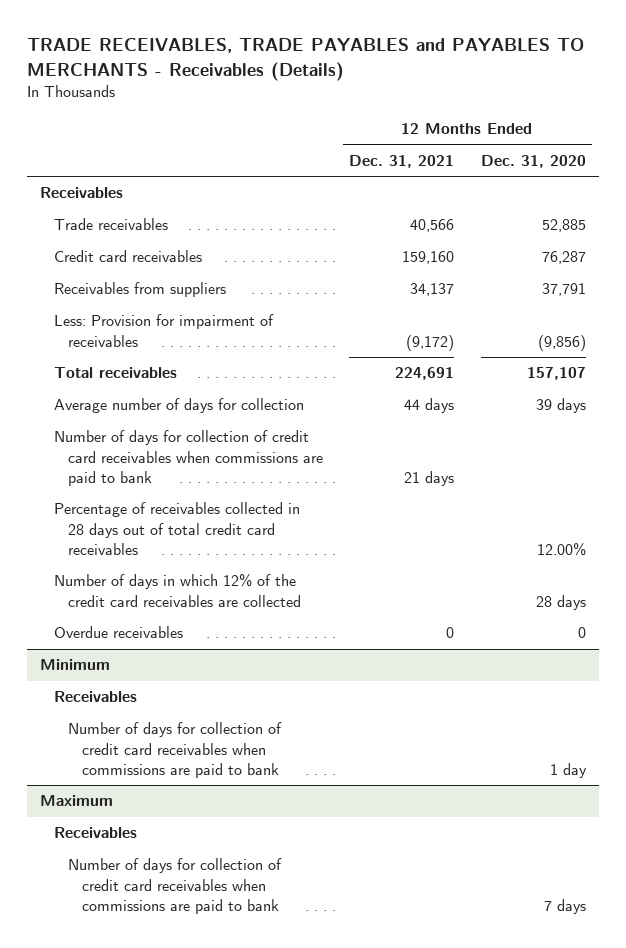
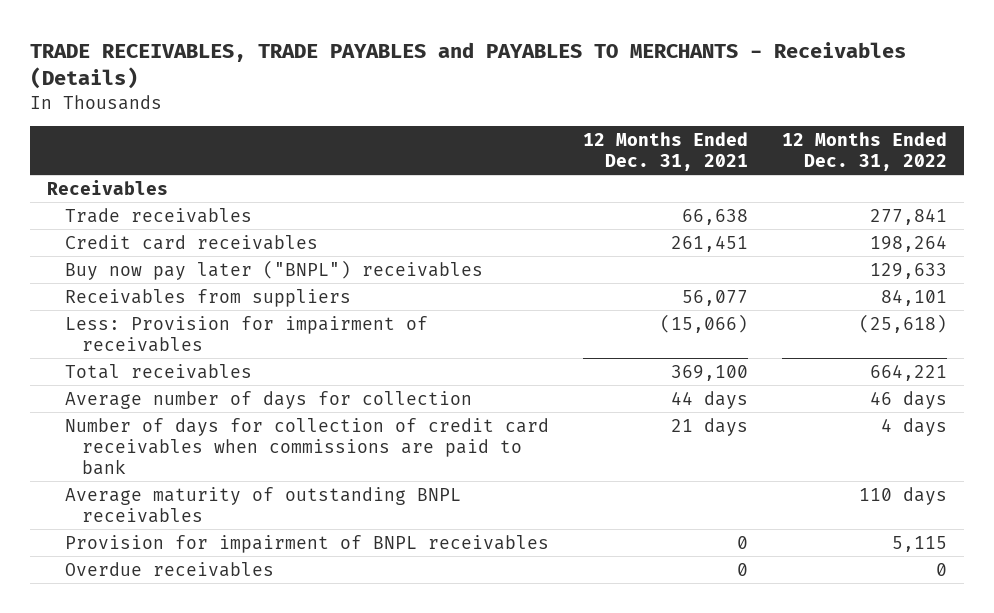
- | 12 Months Ended Dec. 31, 2021 | 12 Months Ended Dec. 31, 2020
+ | 12 Months Ended Dec. 31, 2021 | 12 Months Ended Dec. 31, 2022
- Trade receivables | 40,566 | 52,885
- Credit card receivables | 159,160 | 76,287
- Receivables from suppliers | 34,137 | 37,791
- Less: Provision for impairment of receivables | (9,172) | (9,856)
- Total receivables | 224,691 | 157,107
+ Trade receivables | 66,638 | 277,841
+ Credit card receivables | 261,451 | 198,264
+ Buy now pay later ("BNPL") receivables | | 129,633
+ Receivables from suppliers | 56,077 | 84,101
+ Less: Provision for impairment of receivables | (15,066) | (25,618)
+ Total receivables | 369,100 | 664,221
- Percentage of receivables collected in 28 days out of total credit card receivables | | 12.00%
- Number of days in which 12% of the credit card receivables are collected | | 28 days
+ Average maturity of outstanding BNPL receivables | | 110 days
+ Provision for impairment of BNPL receivables | 0 | 5,115
- Minimum
- Receivables
- Number of days for collection of credit card receivables when commissions are paid to bank | | 1 day
- Maximum
- Receivables
- Number of days for collection of credit card receivables when commissions are paid to bank | | 7 days

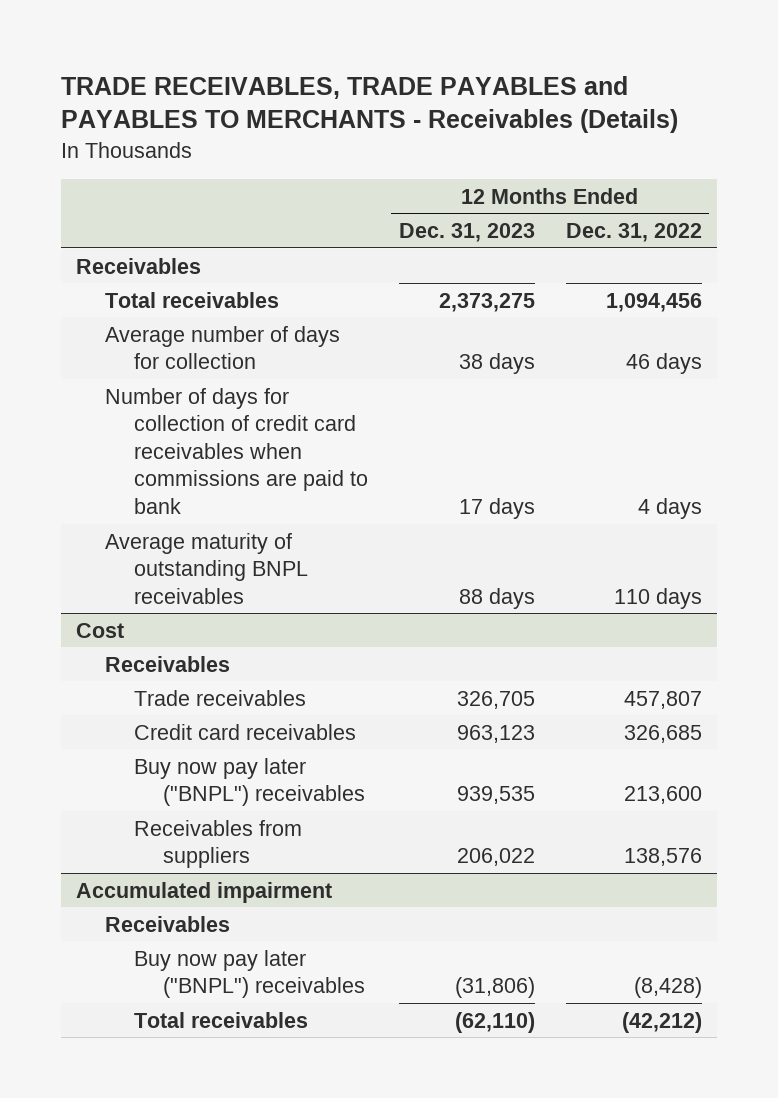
- | 12 Months Ended Dec. 31, 2021 | 12 Months Ended Dec. 31, 2022
+ | 12 Months Ended Dec. 31, 2023 | 12 Months Ended Dec. 31, 2022
- Trade receivables | 66,638 | 277,841
- Credit card receivables | 261,451 | 198,264
- Buy now pay later ("BNPL") receivables | | 129,633
- Receivables from suppliers | 56,077 | 84,101
- Less: Provision for impairment of receivables | (15,066) | (25,618)
- Total receivables | 369,100 | 664,221
+ Total receivables | 2,373,275 | 1,094,456
- Provision for impairment of BNPL receivables | 0 | 5,115
- Overdue receivables | 0 | 0
+ Cost
+ Receivables
+ Trade receivables | 326,705 | 457,807
+ Credit card receivables | 963,123 | 326,685
+ Buy now pay later ("BNPL") receivables | 939,535 | 213,600
+ Receivables from suppliers | 206,022 | 138,576
+ Accumulated impairment
+ Receivables
+ Buy now pay later ("BNPL") receivables | (31,806) | (8,428)
+ Total receivables | (62,110) | (42,212)

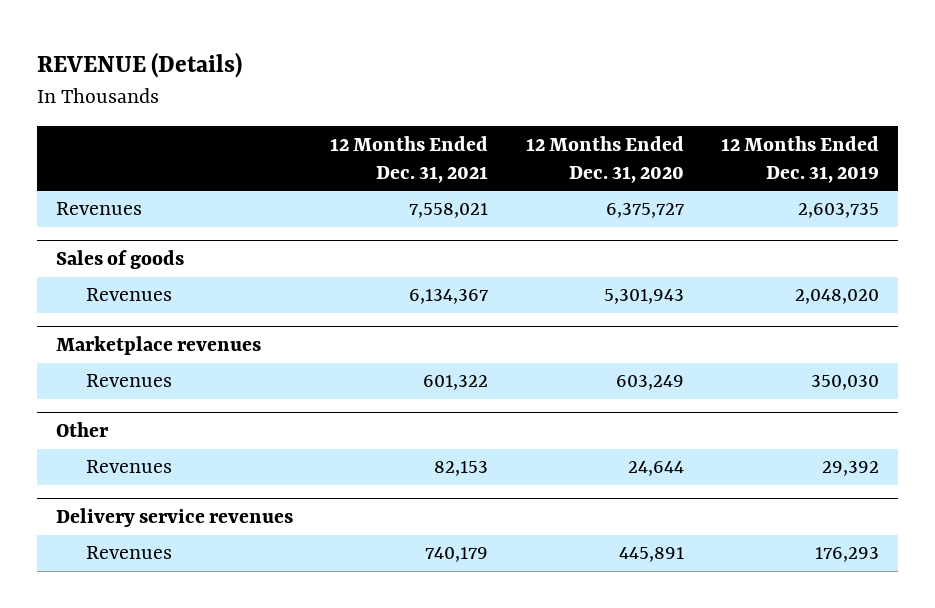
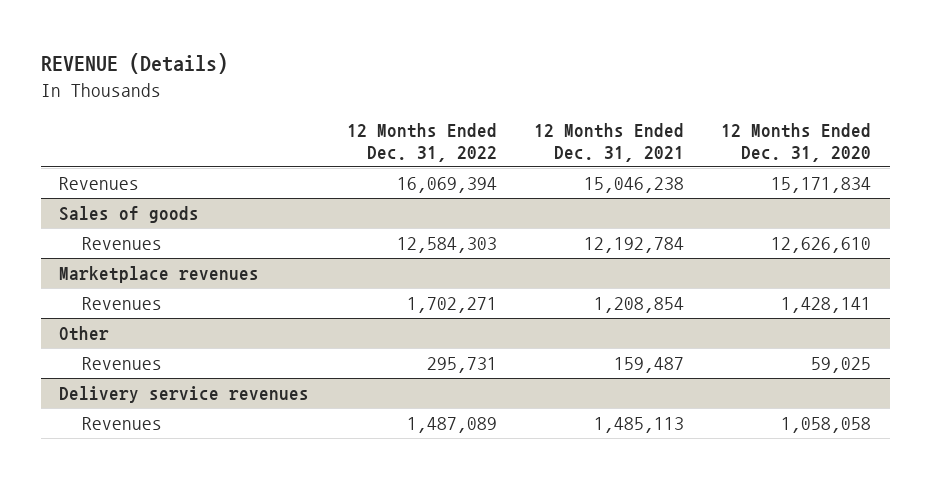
- | 12 Months Ended Dec. 31, 2021 | 12 Months Ended Dec. 31, 2020 | 12 Months Ended Dec. 31, 2019
+ | 12 Months Ended Dec. 31, 2022 | 12 Months Ended Dec. 31, 2021 | 12 Months Ended Dec. 31, 2020
- Revenues | 7,558,021 | 6,375,727 | 2,603,735
+ Revenues | 16,069,394 | 15,046,238 | 15,171,834
@ Sales of goods
- Revenues | 6,134,367 | 5,301,943 | 2,048,020
+ Revenues | 12,584,303 | 12,192,784 | 12,626,610
@ Marketplace revenues
- Revenues | 601,322 | 603,249 | 350,030
+ Revenues | 1,702,271 | 1,208,854 | 1,428,141
@ Other
- Revenues | 82,153 | 24,644 | 29,392
+ Revenues | 295,731 | 159,487 | 59,025
@ Delivery service revenues
- Revenues | 740,179 | 445,891 | 176,293
+ Revenues | 1,487,089 | 1,485,113 | 1,058,058

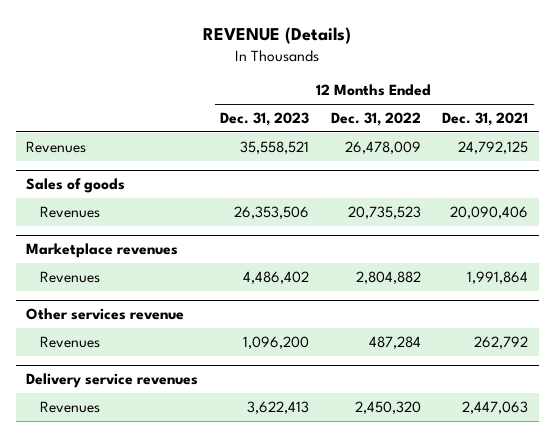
- | 12 Months Ended Dec. 31, 2022 | 12 Months Ended Dec. 31, 2021 | 12 Months Ended Dec. 31, 2020
+ | 12 Months Ended Dec. 31, 2023 | 12 Months Ended Dec. 31, 2022 | 12 Months Ended Dec. 31, 2021
- Revenues | 16,069,394 | 15,046,238 | 15,171,834
+ Revenues | 35,558,521 | 26,478,009 | 24,792,125
@ Sales of goods
- Revenues | 12,584,303 | 12,192,784 | 12,626,610
+ Revenues | 26,353,506 | 20,735,523 | 20,090,406
@ Marketplace revenues
- Revenues | 1,702,271 | 1,208,854 | 1,428,141
- Other
- Revenues | 295,731 | 159,487 | 59,025
@ Marketplace revenues
+ Revenues | 4,486,402 | 2,804,882 | 1,991,864
+ Other services revenue
+ Revenues | 1,096,200 | 487,284 | 262,792
@ Delivery service revenues
- Revenues | 1,487,089 | 1,485,113 | 1,058,058
+ Revenues | 3,622,413 | 2,450,320 | 2,447,063

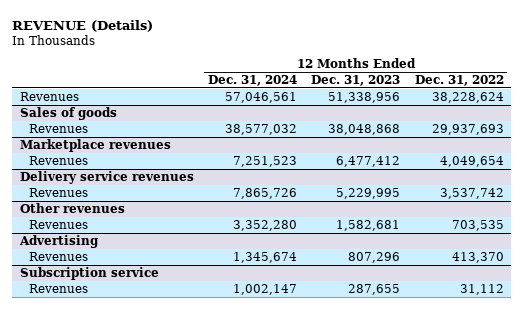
- | 12 Months Ended Dec. 31, 2023 | 12 Months Ended Dec. 31, 2022 | 12 Months Ended Dec. 31, 2021
+ | 12 Months Ended Dec. 31, 2024 | 12 Months Ended Dec. 31, 2023 | 12 Months Ended Dec. 31, 2022
- Revenues | 35,558,521 | 26,478,009 | 24,792,125
+ Revenues | 57,046,561 | 51,338,956 | 38,228,624
@ Sales of goods
- Revenues | 26,353,506 | 20,735,523 | 20,090,406
+ Revenues | 38,577,032 | 38,048,868 | 29,937,693
@ Marketplace revenues
- Revenues | 4,486,402 | 2,804,882 | 1,991,864
- Other services revenue
- Revenues | 1,096,200 | 487,284 | 262,792
@ Marketplace revenues
+ Revenues | 7,251,523 | 6,477,412 | 4,049,654
@ Delivery service revenues
- Revenues | 3,622,413 | 2,450,320 | 2,447,063
+ Revenues | 7,865,726 | 5,229,995 | 3,537,742
+ Other revenues
+ Revenues | 3,352,280 | 1,582,681 | 703,535
+ Advertising
+ Revenues | 1,345,674 | 807,296 | 413,370
+ Subscription service
+ Revenues | 1,002,147 | 287,655 | 31,112

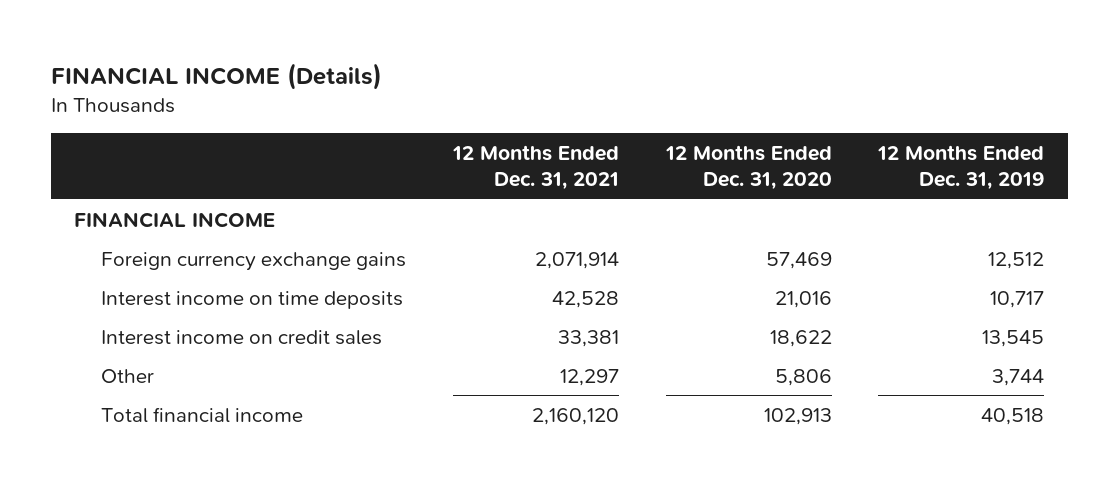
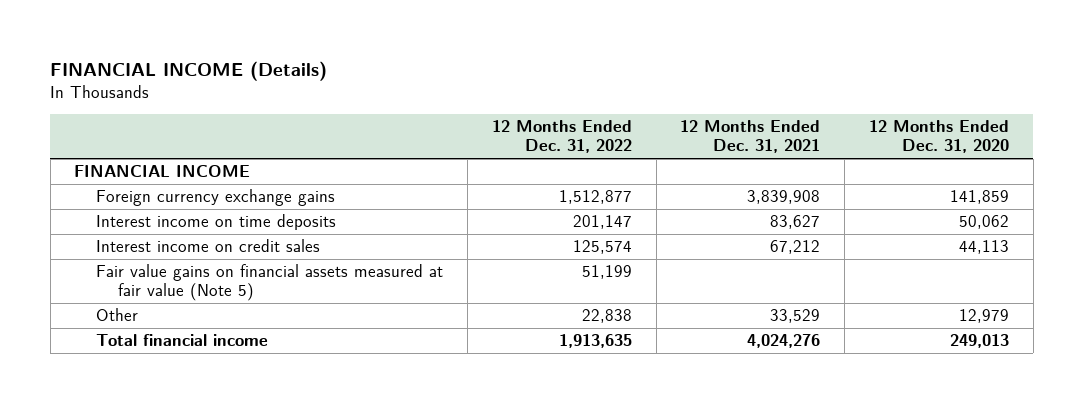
- | 12 Months Ended Dec. 31, 2021 | 12 Months Ended Dec. 31, 2020 | 12 Months Ended Dec. 31, 2019
+ | 12 Months Ended Dec. 31, 2022 | 12 Months Ended Dec. 31, 2021 | 12 Months Ended Dec. 31, 2020
- Foreign currency exchange gains | 2,071,914 | 57,469 | 12,512
- Interest income on time deposits | 42,528 | 21,016 | 10,717
- Interest income on credit sales | 33,381 | 18,622 | 13,545
- Other | 12,297 | 5,806 | 3,744
- Total financial income | 2,160,120 | 102,913 | 40,518
+ Foreign currency exchange gains | 1,512,877 | 3,839,908 | 141,859
+ Interest income on time deposits | 201,147 | 83,627 | 50,062
+ Interest income on credit sales | 125,574 | 67,212 | 44,113
+ Fair value gains on financial assets measured at fair value (Note 5) | 51,199 | |
+ Other | 22,838 | 33,529 | 12,979
+ Total financial income | 1,913,635 | 4,024,276 | 249,013

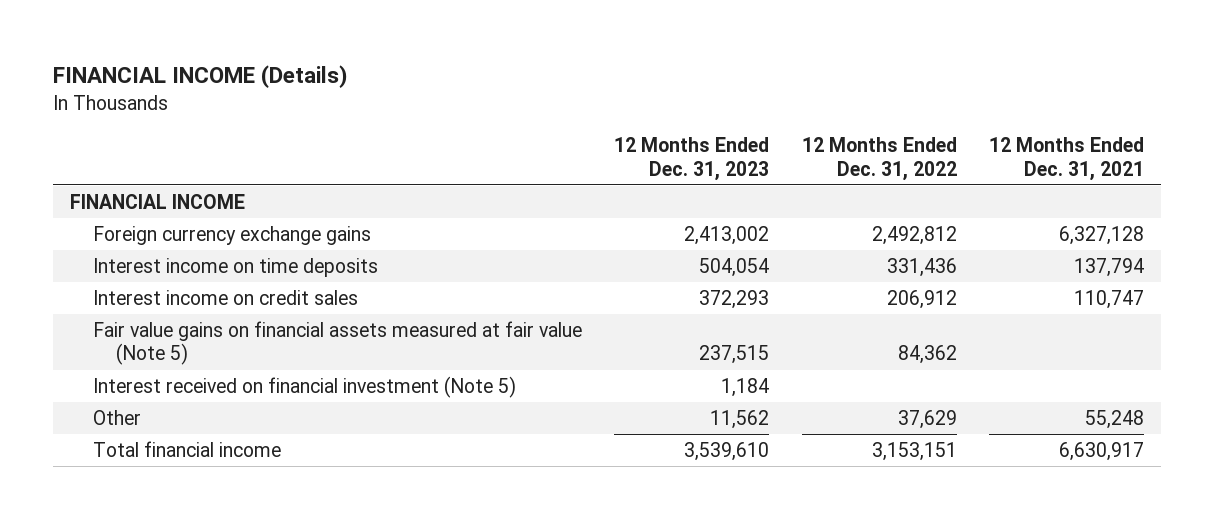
- | 12 Months Ended Dec. 31, 2022 | 12 Months Ended Dec. 31, 2021 | 12 Months Ended Dec. 31, 2020
+ | 12 Months Ended Dec. 31, 2023 | 12 Months Ended Dec. 31, 2022 | 12 Months Ended Dec. 31, 2021
- Foreign currency exchange gains | 1,512,877 | 3,839,908 | 141,859
- Interest income on time deposits | 201,147 | 83,627 | 50,062
- Interest income on credit sales | 125,574 | 67,212 | 44,113
- Fair value gains on financial assets measured at fair value (Note 5) | 51,199 | |
- Other | 22,838 | 33,529 | 12,979
- Total financial income | 1,913,635 | 4,024,276 | 249,013
+ Foreign currency exchange gains | 2,413,002 | 2,492,812 | 6,327,128
+ Interest income on time deposits | 504,054 | 331,436 | 137,794
+ Interest income on credit sales | 372,293 | 206,912 | 110,747
+ Fair value gains on financial assets measured at fair value (Note 5) | 237,515 | 84,362 |
+ Interest received on financial investment (Note 5) | 1,184 | |
+ Other | 11,562 | 37,629 | 55,248
+ Total financial income | 3,539,610 | 3,153,151 | 6,630,917

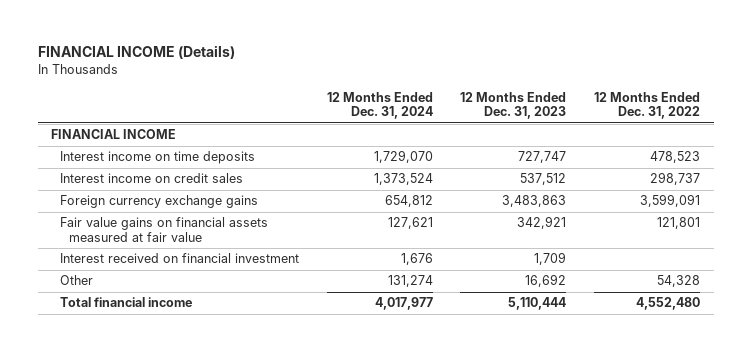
- | 12 Months Ended Dec. 31, 2023 | 12 Months Ended Dec. 31, 2022 | 12 Months Ended Dec. 31, 2021
+ | 12 Months Ended Dec. 31, 2024 | 12 Months Ended Dec. 31, 2023 | 12 Months Ended Dec. 31, 2022
- Foreign currency exchange gains | 2,413,002 | 2,492,812 | 6,327,128
- Interest income on time deposits | 504,054 | 331,436 | 137,794
- Interest income on credit sales | 372,293 | 206,912 | 110,747
- Fair value gains on financial assets measured at fair value (Note 5) | 237,515 | 84,362 |
- Interest received on financial investment (Note 5) | 1,184 | |
- Other | 11,562 | 37,629 | 55,248
- Total financial income | 3,539,610 | 3,153,151 | 6,630,917
+ Interest income on time deposits | 1,729,070 | 727,747 | 478,523
+ Interest income on credit sales | 1,373,524 | 537,512 | 298,737
+ Foreign currency exchange gains | 654,812 | 3,483,863 | 3,599,091
+ Fair value gains on financial assets measured at fair value | 127,621 | 342,921 | 121,801
+ Interest received on financial investment | 1,676 | 1,709 |
+ Other | 131,274 | 16,692 | 54,328
+ Total financial income | 4,017,977 | 5,110,444 | 4,552,480

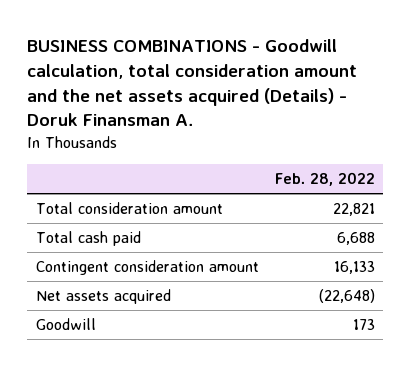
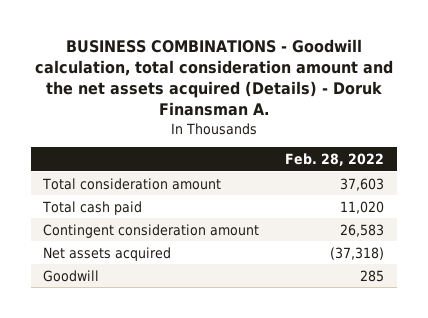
- Total consideration amount | 22,821
- Total cash paid | 6,688
- Contingent consideration amount | 16,133
- Net assets acquired | (22,648)
- Goodwill | 173
+ Total consideration amount | 37,603
+ Total cash paid | 11,020
+ Contingent consideration amount | 26,583
+ Net assets acquired | (37,318)
+ Goodwill | 285

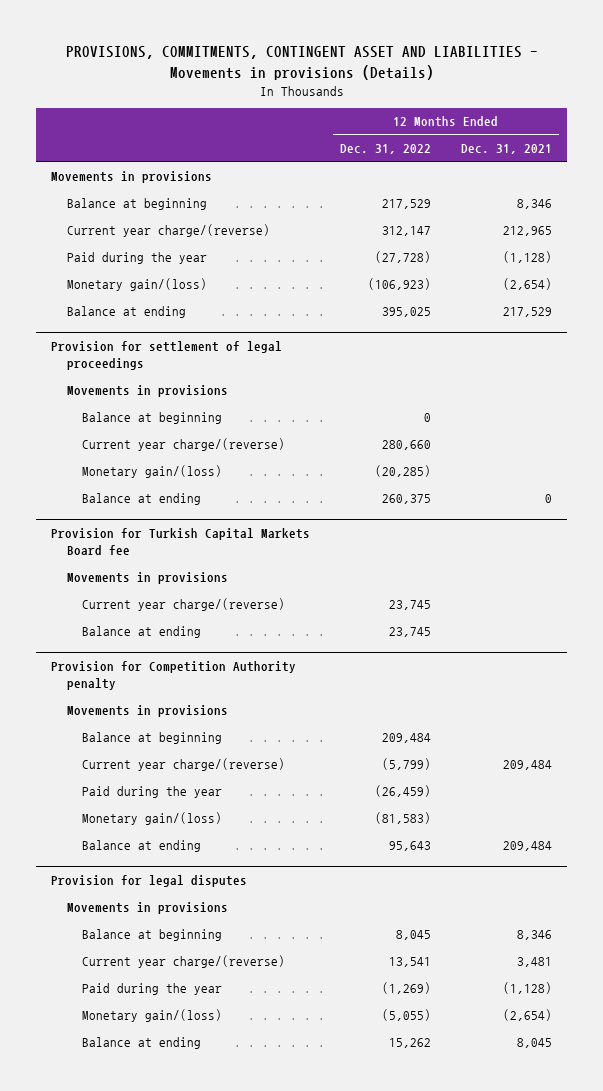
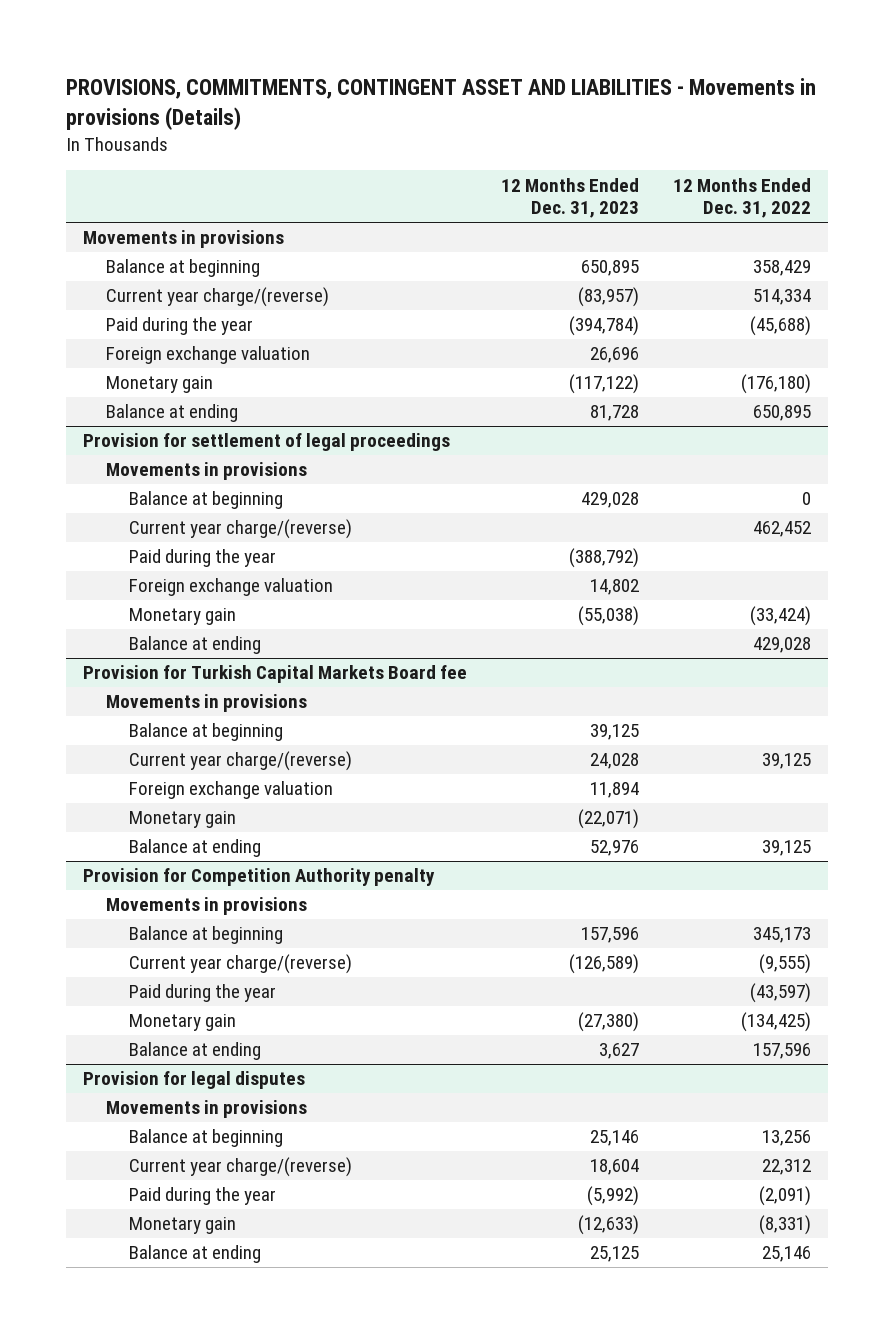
- | 12 Months Ended Dec. 31, 2022 | 12 Months Ended Dec. 31, 2021
+ | 12 Months Ended Dec. 31, 2023 | 12 Months Ended Dec. 31, 2022
- Balance at beginning | 217,529 | 8,346
- Current year charge/(reverse) | 312,147 | 212,965
- Paid during the year | (27,728) | (1,128)
- Monetary gain/(loss) | (106,923) | (2,654)
- Balance at ending | 395,025 | 217,529
+ Balance at beginning | 650,895 | 358,429
+ Current year charge/(reverse) | (83,957) | 514,334
+ Paid during the year | (394,784) | (45,688)
+ Foreign exchange valuation | 26,696 |
+ Monetary gain | (117,122) | (176,180)
+ Balance at ending | 81,728 | 650,895
@ Provision for settlement of legal proceedings
- Current year charge/(reverse) | 280,660 |
- Monetary gain/(loss) | (20,285) |
- Balance at ending | 260,375 | 0
+ Current year charge/(reverse) | | 462,452
+ Paid during the year | (388,792) |
+ Foreign exchange valuation | 14,802 |
+ Monetary gain | (55,038) | (33,424)
+ Balance at ending | | 429,028
@ Provision for Turkish Capital Markets Board fee
- Current year charge/(reverse) | 23,745 |
- Balance at ending | 23,745 |
+ Balance at beginning | 39,125 |
+ Current year charge/(reverse) | 24,028 | 39,125
+ Foreign exchange valuation | 11,894 |
+ Monetary gain | (22,071) |
+ Balance at ending | 52,976 | 39,125
@ Provision for Competition Authority penalty
- Balance at beginning | 209,484 |
- Current year charge/(reverse) | (5,799) | 209,484
- Paid during the year | (26,459) |
- Monetary gain/(loss) | (81,583) |
- Balance at ending | 95,643 | 209,484
+ Balance at beginning | 157,596 | 345,173
+ Current year charge/(reverse) | (126,589) | (9,555)
+ Paid during the year | | (43,597)
+ Monetary gain | (27,380) | (134,425)
+ Balance at ending | 3,627 | 157,596
@ Provision for legal disputes
- Balance at beginning | 8,045 | 8,346
- Current year charge/(reverse) | 13,541 | 3,481
- Paid during the year | (1,269) | (1,128)
- Monetary gain/(loss) | (5,055) | (2,654)
- Balance at ending | 15,262 | 8,045
+ Balance at beginning | 25,146 | 13,256
+ Current year charge/(reverse) | 18,604 | 22,312
+ Paid during the year | (5,992) | (2,091)
+ Monetary gain | (12,633) | (8,331)
+ Balance at ending | 25,125 | 25,146

